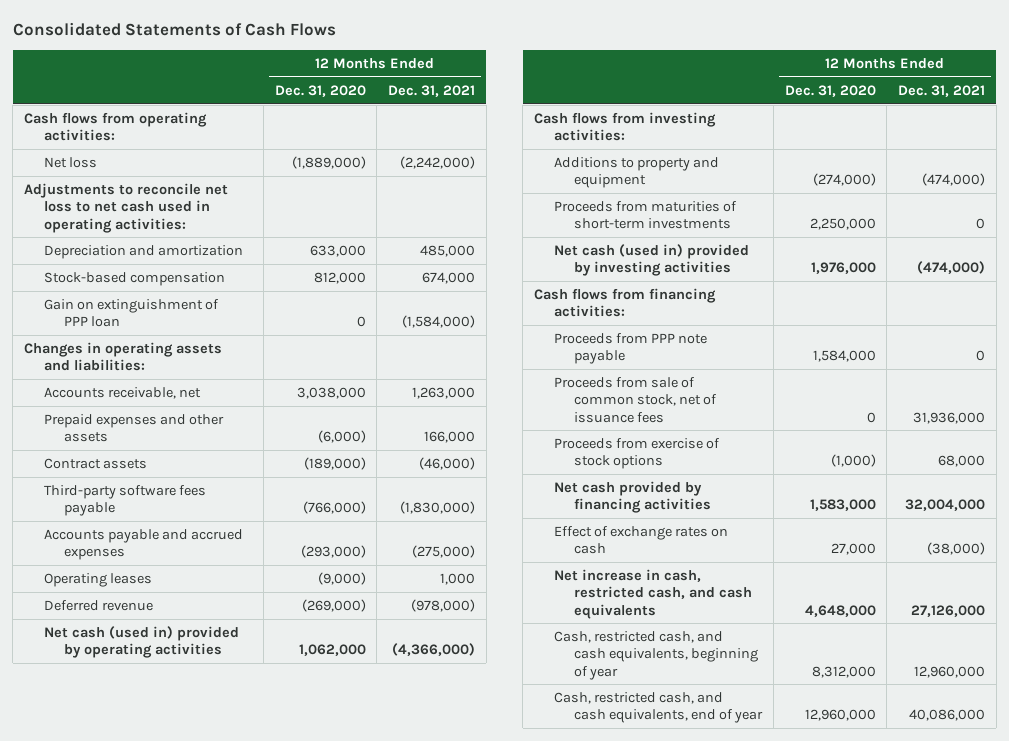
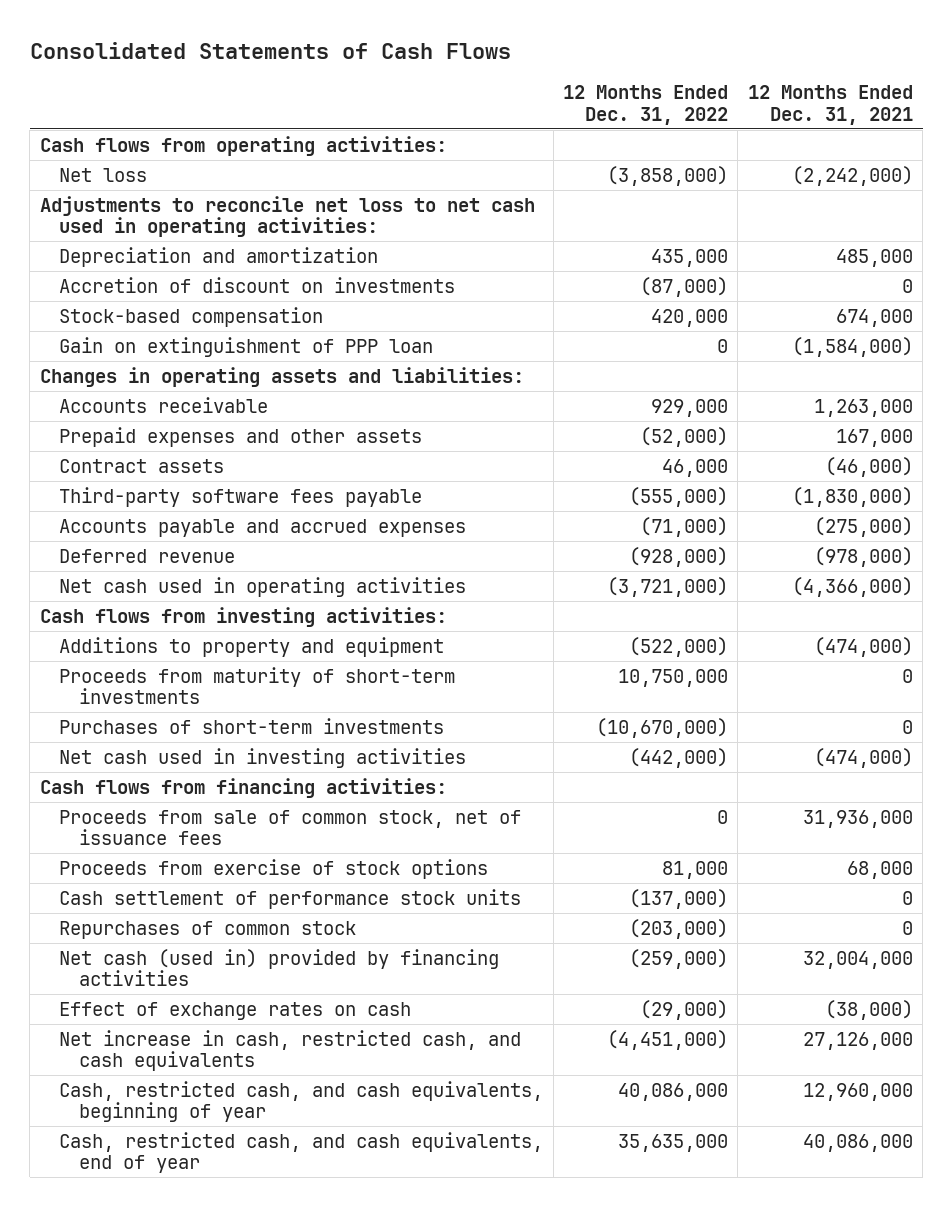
- | 12 Months Ended Dec. 31, 2020 | 12 Months Ended Dec. 31, 2021
+ | 12 Months Ended Dec. 31, 2022 | 12 Months Ended Dec. 31, 2021
+ Accretion of discount on investments | (87,000) | 0
- Accounts receivable, net | 3,038,000 | 1,263,000
- Prepaid expenses and other assets | (6,000) | 166,000
+ Accounts receivable | 929,000 | 1,263,000
+ Prepaid expenses and other assets | (52,000) | 167,000
- Operating leases | (9,000) | 1,000
- Net cash (used in) provided by operating activities | 1,062,000 | (4,366,000)
+ Net cash used in operating activities | (3,721,000) | (4,366,000)
- Proceeds from maturities of short-term investments | 2,250,000 | 0
- Net cash (used in) provided by investing activities | 1,976,000 | (474,000)
+ Proceeds from maturity of short-term investments | 10,750,000 | 0
+ Purchases of short-term investments | (10,670,000) | 0
+ Net cash used in investing activities | (442,000) | (474,000)
- Proceeds from PPP note payable | 1,584,000 | 0
- Net cash provided by financing activities | 1,583,000 | 32,004,000
+ Cash settlement of performance stock units | (137,000) | 0
+ Repurchases of common stock | (203,000) | 0
+ Net cash (used in) provided by financing activities | (259,000) | 32,004,000

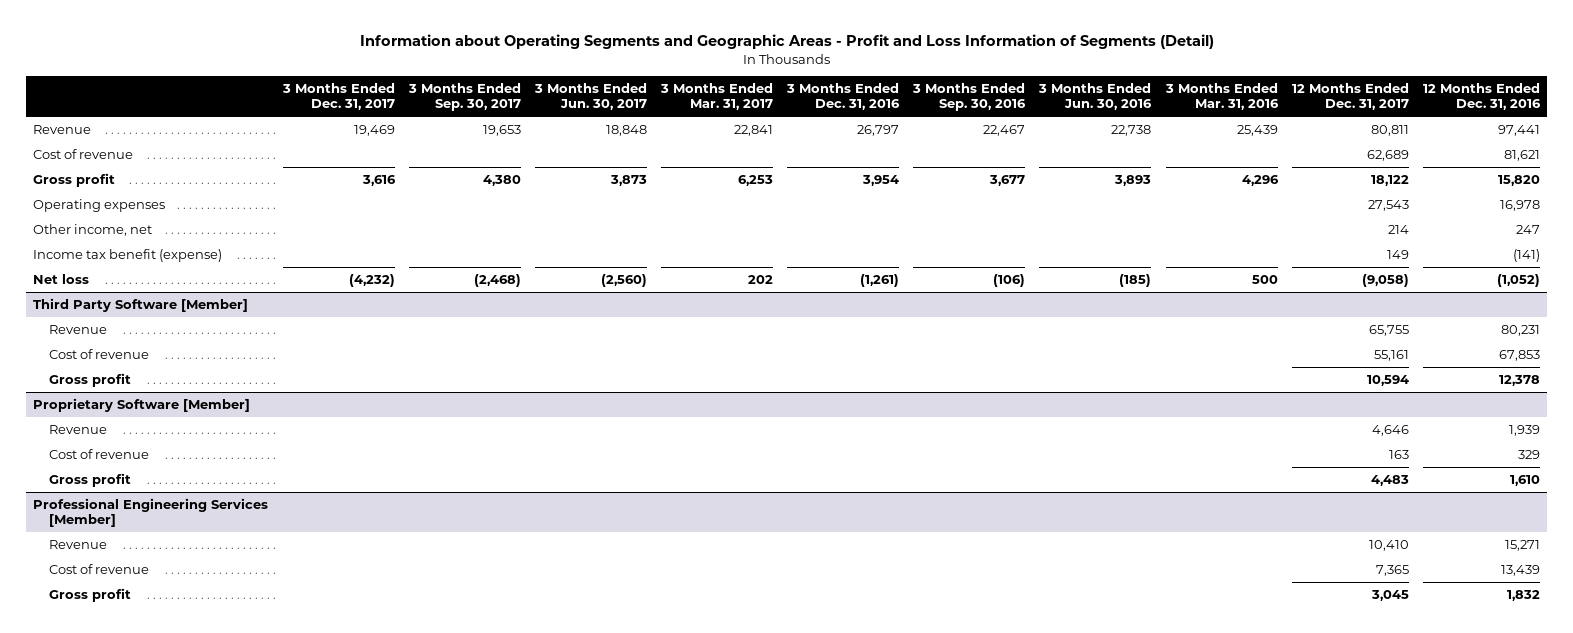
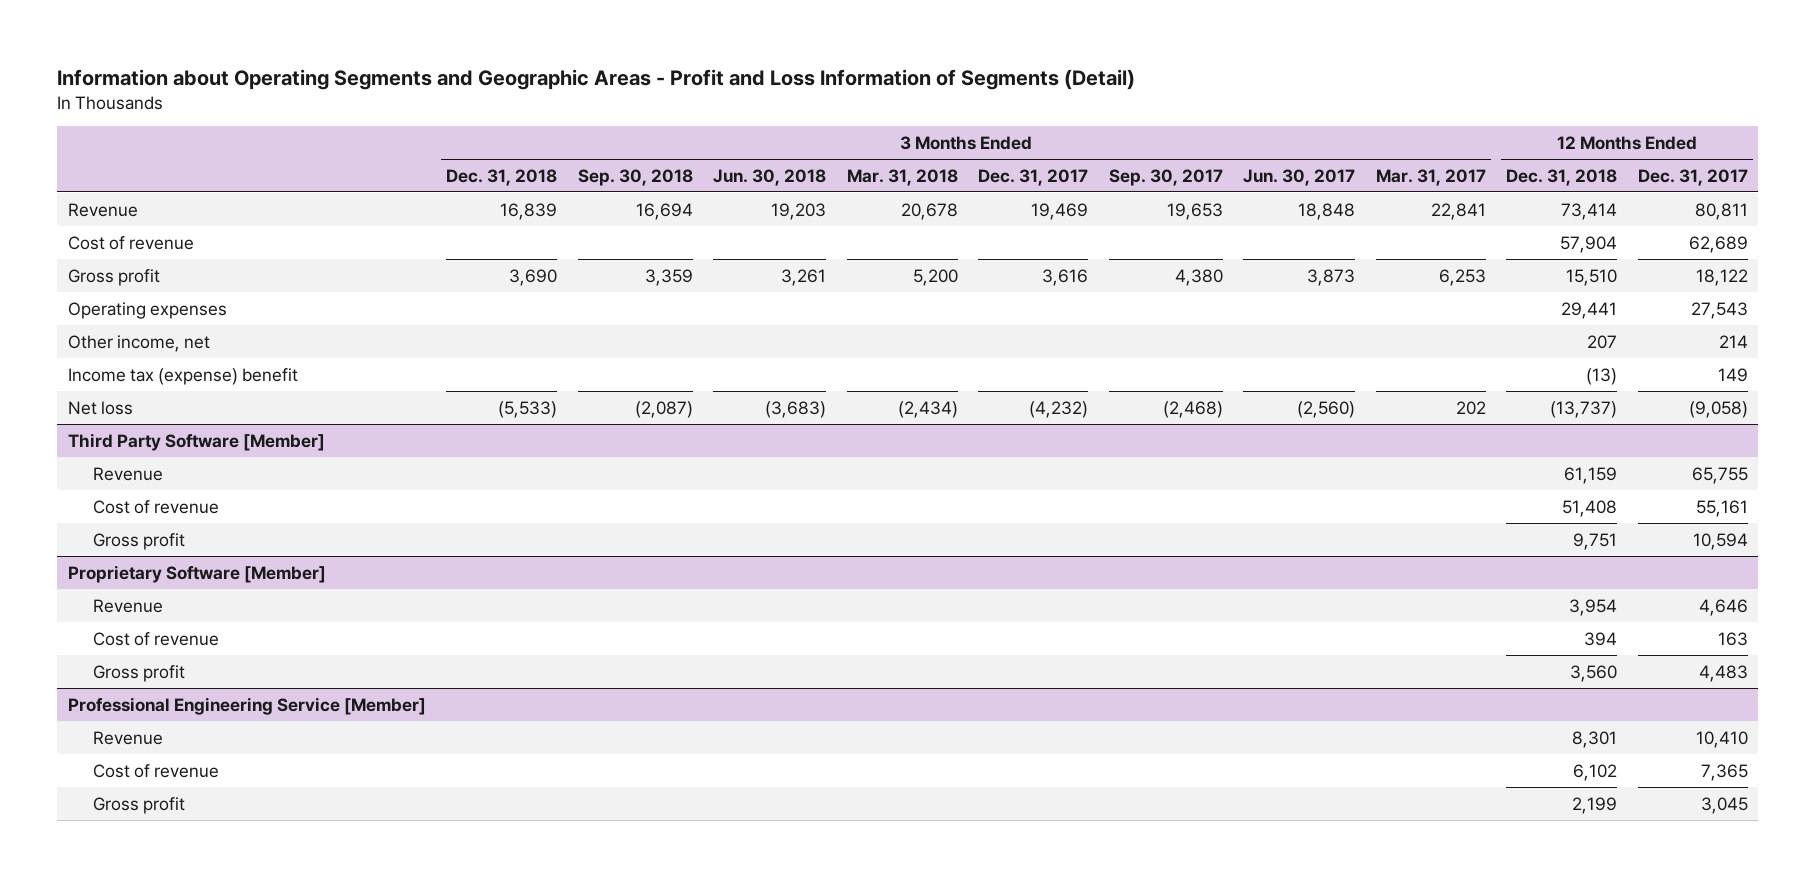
- | 3 Months Ended Dec. 31, 2017 | 3 Months Ended Sep. 30, 2017 | 3 Months Ended Jun. 30, 2017 | 3 Months Ended Mar. 31, 2017 | 3 Months Ended Dec. 31, 2016 | 3 Months Ended Sep. 30, 2016 | 3 Months Ended Jun. 30, 2016 | 3 Months Ended Mar. 31, 2016 | 12 Months Ended Dec. 31, 2017 | 12 Months Ended Dec. 31, 2016
+ | 3 Months Ended Dec. 31, 2018 | 3 Months Ended Sep. 30, 2018 | 3 Months Ended Jun. 30, 2018 | 3 Months Ended Mar. 31, 2018 | 3 Months Ended Dec. 31, 2017 | 3 Months Ended Sep. 30, 2017 | 3 Months Ended Jun. 30, 2017 | 3 Months Ended Mar. 31, 2017 | 12 Months Ended Dec. 31, 2018 | 12 Months Ended Dec. 31, 2017
- Income tax benefit (expense) | | | | | | | | | 149 | (141)
+ Income tax (expense) benefit | | | | | | | | | (13) | 149
- Professional Engineering Services [Member]
+ Professional Engineering Service [Member]

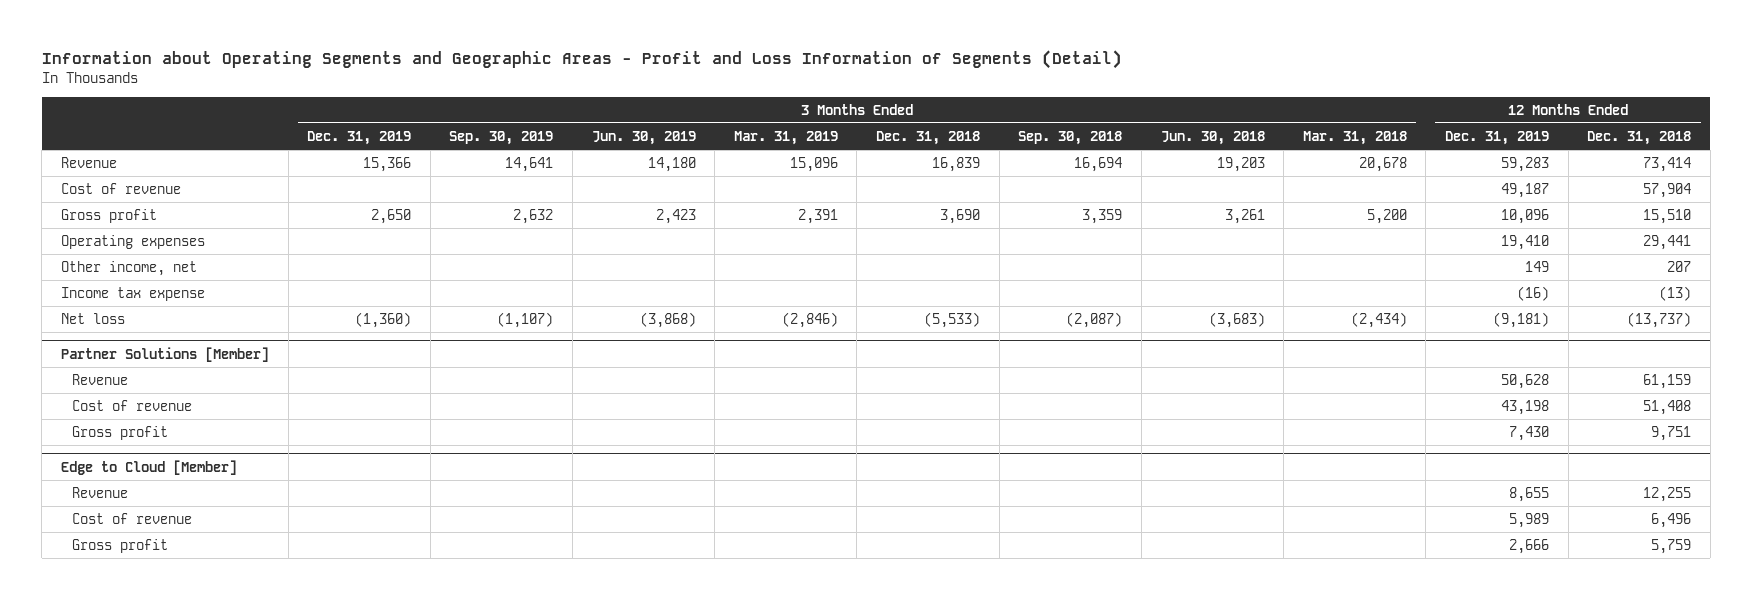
- | 3 Months Ended Dec. 31, 2018 | 3 Months Ended Sep. 30, 2018 | 3 Months Ended Jun. 30, 2018 | 3 Months Ended Mar. 31, 2018 | 3 Months Ended Dec. 31, 2017 | 3 Months Ended Sep. 30, 2017 | 3 Months Ended Jun. 30, 2017 | 3 Months Ended Mar. 31, 2017 | 12 Months Ended Dec. 31, 2018 | 12 Months Ended Dec. 31, 2017
+ | 3 Months Ended Dec. 31, 2019 | 3 Months Ended Sep. 30, 2019 | 3 Months Ended Jun. 30, 2019 | 3 Months Ended Mar. 31, 2019 | 3 Months Ended Dec. 31, 2018 | 3 Months Ended Sep. 30, 2018 | 3 Months Ended Jun. 30, 2018 | 3 Months Ended Mar. 31, 2018 | 12 Months Ended Dec. 31, 2019 | 12 Months Ended Dec. 31, 2018
- Income tax (expense) benefit | | | | | | | | | (13) | 149
+ Income tax expense | | | | | | | | | (16) | (13)
- Third Party Software [Member]
+ Partner Solutions [Member]
- Proprietary Software [Member]
- Revenue | | | | | | | | | 3,954 | 4,646
- Cost of revenue | | | | | | | | | 394 | 163
- Gross profit | | | | | | | | | 3,560 | 4,483
- Professional Engineering Service [Member]
- Revenue | | | | | | | | | 8,301 | 10,410
- Cost of revenue | | | | | | | | | 6,102 | 7,365
- Gross profit | | | | | | | | | 2,199 | 3,045
+ Edge to Cloud [Member]
+ Revenue | | | | | | | | | 8,655 | 12,255
+ Cost of revenue | | | | | | | | | 5,989 | 6,496
+ Gross profit | | | | | | | | | 2,666 | 5,759

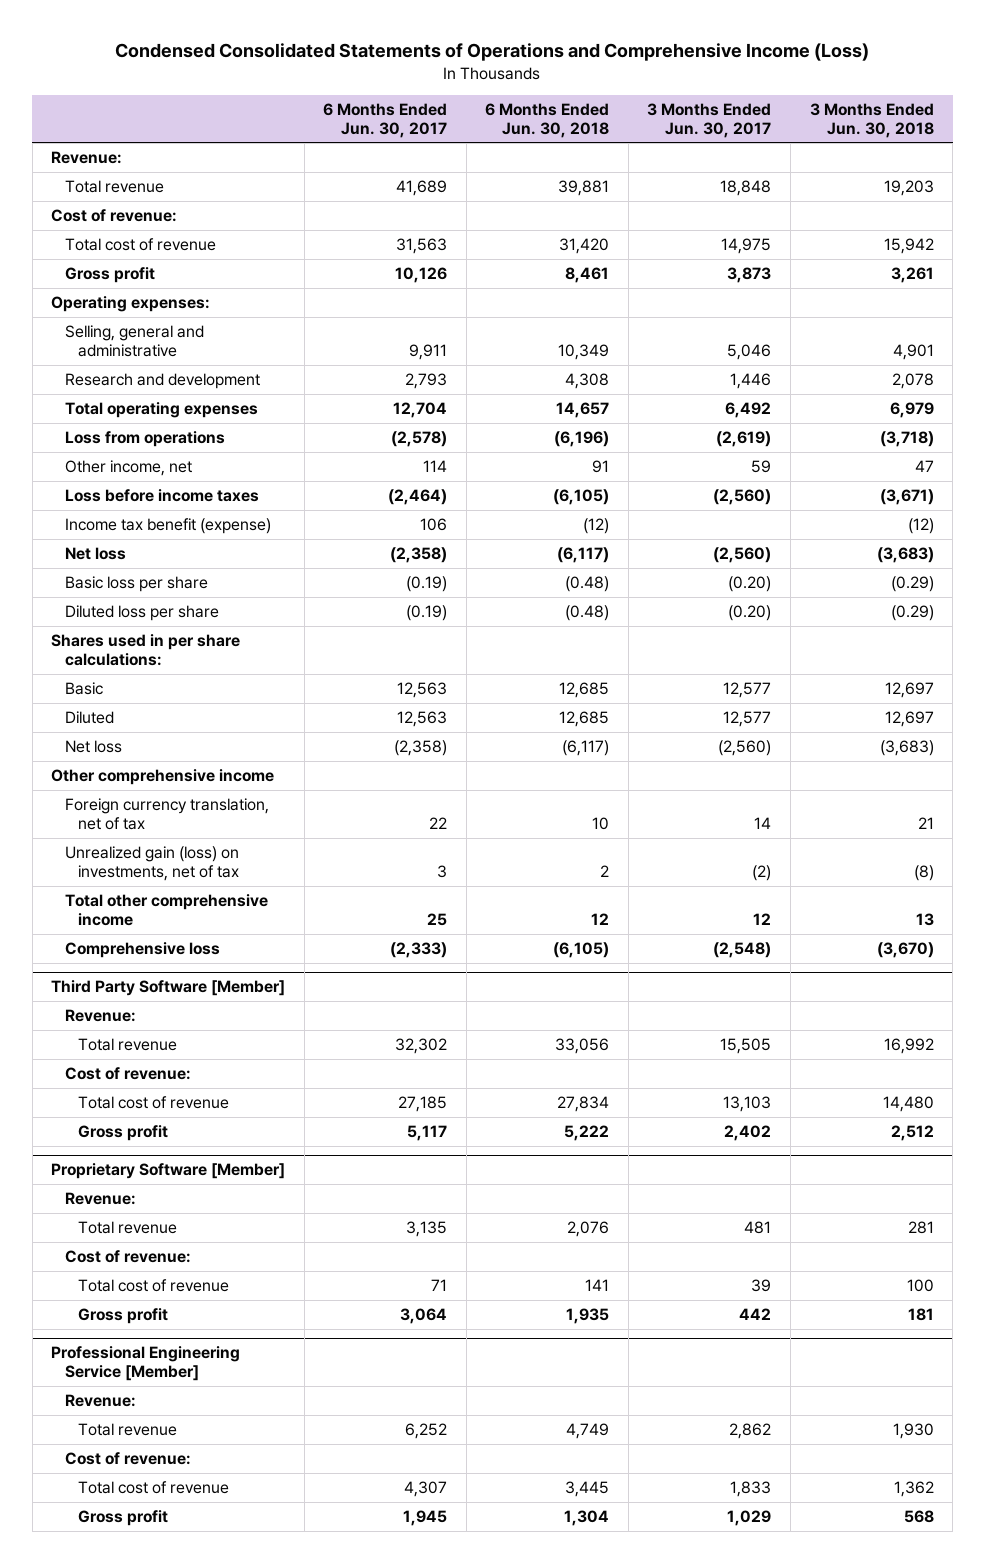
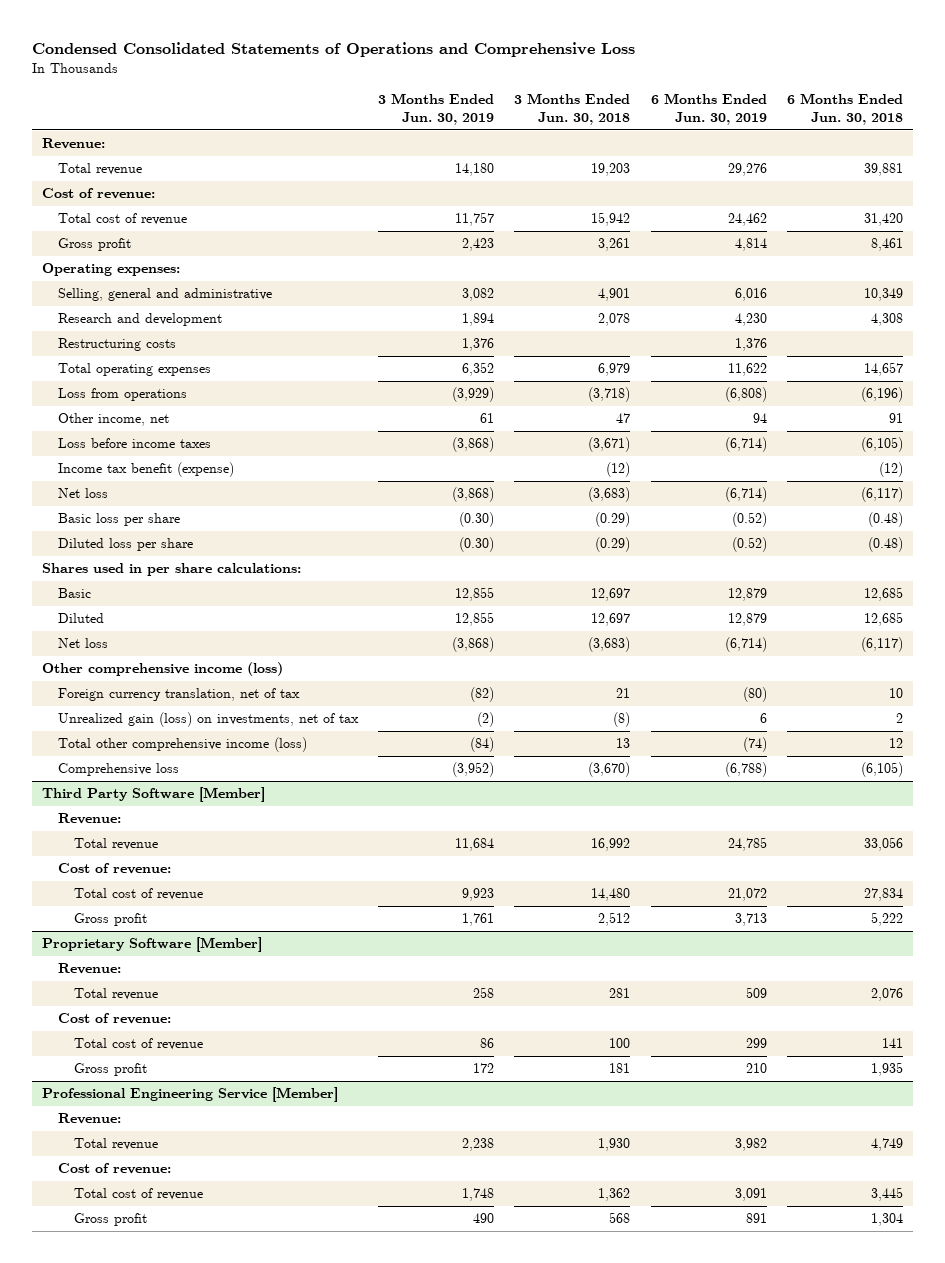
- Condensed Consolidated Statements of Operations and Comprehensive Income (Loss)
+ Condensed Consolidated Statements of Operations and Comprehensive Loss
- | 6 Months Ended Jun. 30, 2017 | 6 Months Ended Jun. 30, 2018 | 3 Months Ended Jun. 30, 2017 | 3 Months Ended Jun. 30, 2018
+ | 3 Months Ended Jun. 30, 2019 | 3 Months Ended Jun. 30, 2018 | 6 Months Ended Jun. 30, 2019 | 6 Months Ended Jun. 30, 2018
+ Restructuring costs | 1,376 | | 1,376 |
- Other comprehensive income
+ Other comprehensive income (loss)
- Total other comprehensive income | 25 | 12 | 12 | 13
+ Total other comprehensive income (loss) | (84) | 13 | (74) | 12

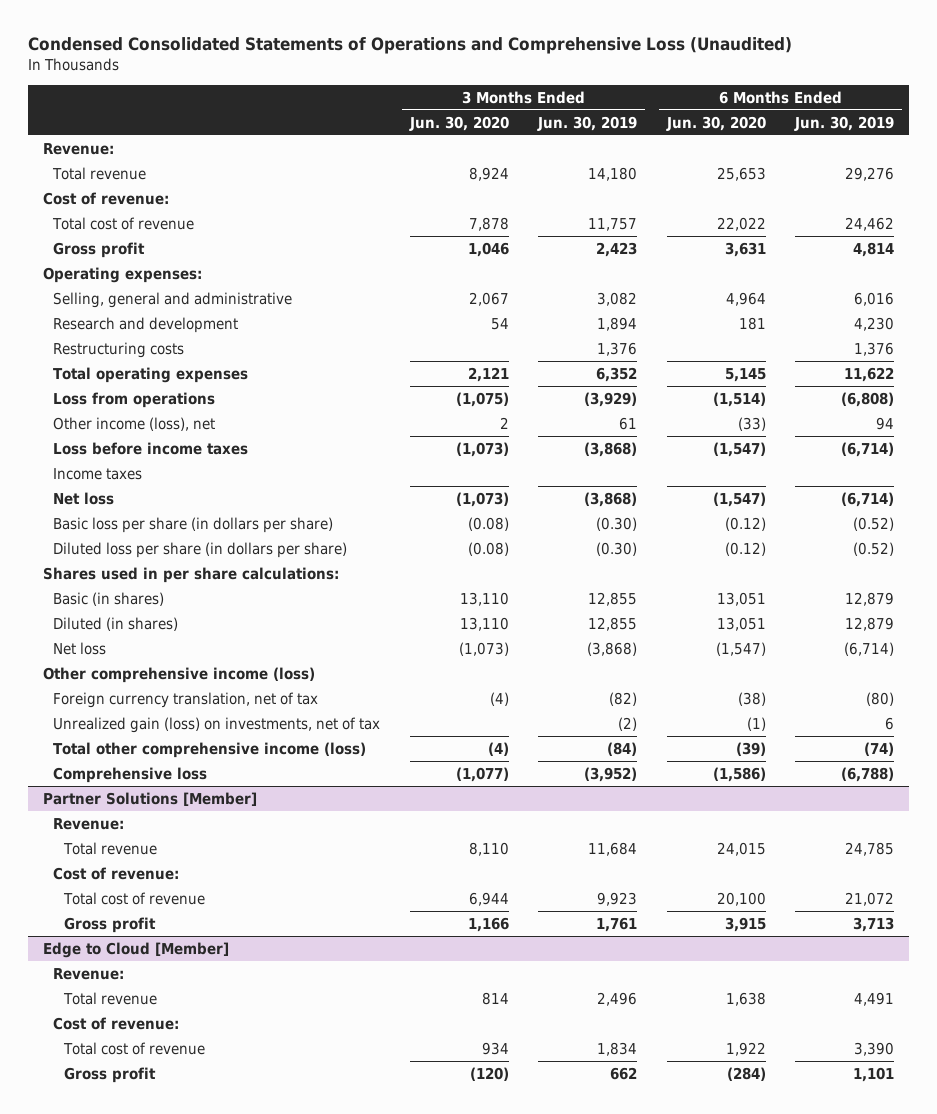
- Condensed Consolidated Statements of Operations and Comprehensive Loss
+ Condensed Consolidated Statements of Operations and Comprehensive Loss (Unaudited)
- | 3 Months Ended Jun. 30, 2019 | 3 Months Ended Jun. 30, 2018 | 6 Months Ended Jun. 30, 2019 | 6 Months Ended Jun. 30, 2018
+ | 3 Months Ended Jun. 30, 2020 | 3 Months Ended Jun. 30, 2019 | 6 Months Ended Jun. 30, 2020 | 6 Months Ended Jun. 30, 2019
- Other income, net | 61 | 47 | 94 | 91
+ Other income (loss), net | 2 | 61 | (33) | 94
- Income tax benefit (expense) | | (12) | | (12)
+ Income taxes
- Basic loss per share | (0.30) | (0.29) | (0.52) | (0.48)
- Diluted loss per share | (0.30) | (0.29) | (0.52) | (0.48)
+ Basic loss per share (in dollars per share) | (0.08) | (0.30) | (0.12) | (0.52)
+ Diluted loss per share (in dollars per share) | (0.08) | (0.30) | (0.12) | (0.52)
- Basic | 12,855 | 12,697 | 12,879 | 12,685
- Diluted | 12,855 | 12,697 | 12,879 | 12,685
+ Basic (in shares) | 13,110 | 12,855 | 13,051 | 12,879
+ Diluted (in shares) | 13,110 | 12,855 | 13,051 | 12,879
- Third Party Software [Member]
+ Partner Solutions [Member]
- Proprietary Software [Member]
- Revenue:
- Total revenue | 258 | 281 | 509 | 2,076
- Cost of revenue:
- Total cost of revenue | 86 | 100 | 299 | 141
- Gross profit | 172 | 181 | 210 | 1,935
- Professional Engineering Service [Member]
+ Edge to Cloud [Member]
- Total revenue | 2,238 | 1,930 | 3,982 | 4,749
+ Total revenue | 814 | 2,496 | 1,638 | 4,491
- Total cost of revenue | 1,748 | 1,362 | 3,091 | 3,445
- Gross profit | 490 | 568 | 891 | 1,304
+ Total cost of revenue | 934 | 1,834 | 1,922 | 3,390
+ Gross profit | (120) | 662 | (284) | 1,101

